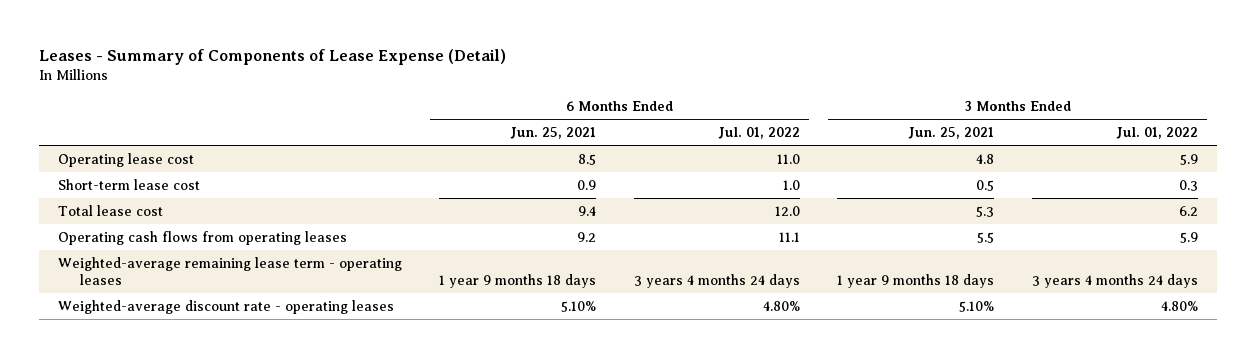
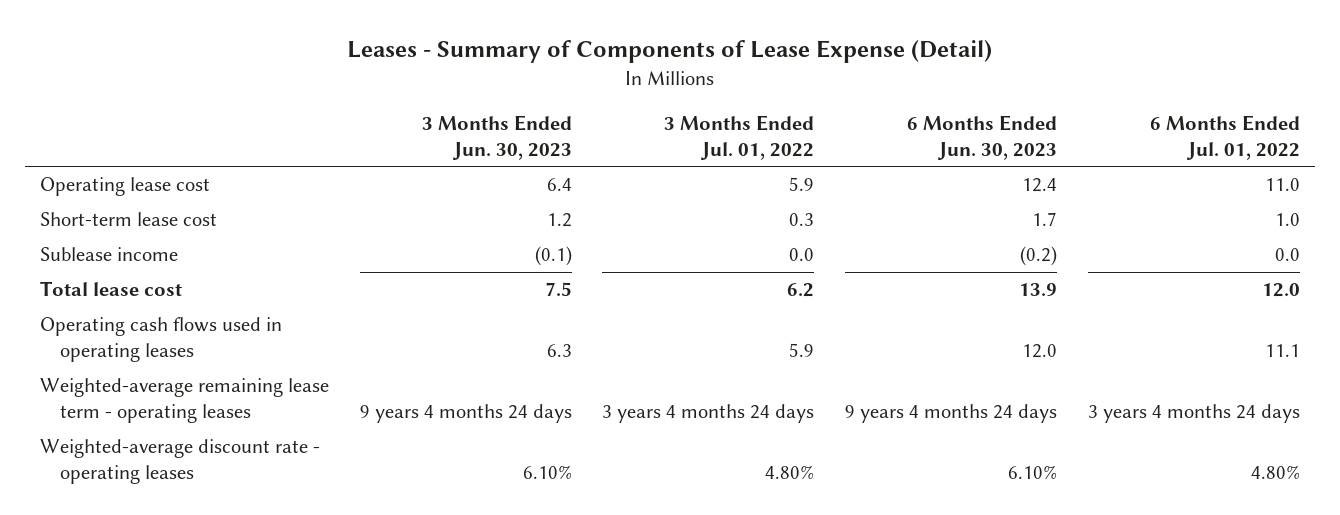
- | 6 Months Ended Jun. 25, 2021 | 6 Months Ended Jul. 01, 2022 | 3 Months Ended Jun. 25, 2021 | 3 Months Ended Jul. 01, 2022
+ | 3 Months Ended Jun. 30, 2023 | 3 Months Ended Jul. 01, 2022 | 6 Months Ended Jun. 30, 2023 | 6 Months Ended Jul. 01, 2022
+ Sublease income | (0.1) | 0.0 | (0.2) | 0.0
- Operating cash flows from operating leases | 9.2 | 11.1 | 5.5 | 5.9
+ Operating cash flows used in operating leases | 6.3 | 5.9 | 12.0 | 11.1

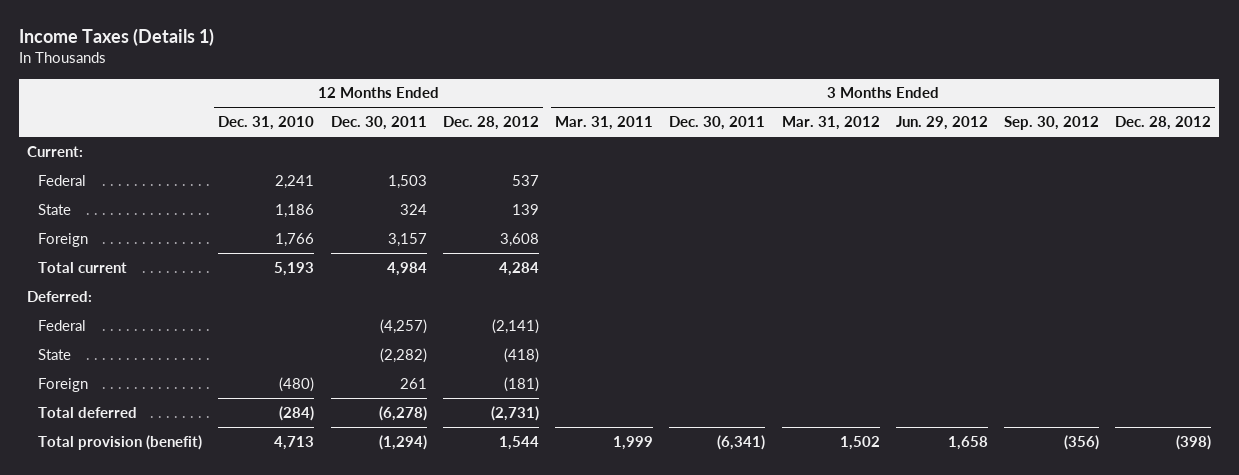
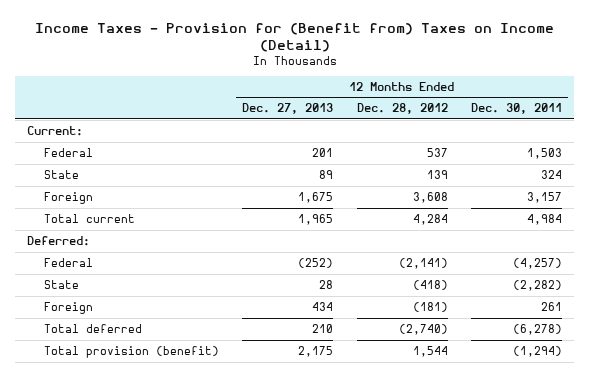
- Income Taxes (Details 1)
+ Income Taxes - Provision for (Benefit from) Taxes on Income (Detail)
- | 12 Months Ended Dec. 31, 2010 | 12 Months Ended Dec. 30, 2011 | 12 Months Ended Dec. 28, 2012 | 3 Months Ended Mar. 31, 2011 | 3 Months Ended Dec. 30, 2011 | 3 Months Ended Mar. 31, 2012 | 3 Months Ended Jun. 29, 2012 | 3 Months Ended Sep. 30, 2012 | 3 Months Ended Dec. 28, 2012
+ | 12 Months Ended Dec. 27, 2013 | 12 Months Ended Dec. 28, 2012 | 12 Months Ended Dec. 30, 2011
- Total deferred | (284) | (6,278) | (2,731) | | | | | |
+ Total deferred | 210 | (2,740) | (6,278)

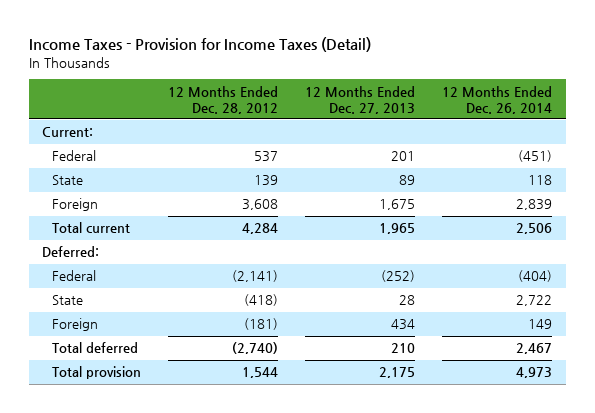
- Income Taxes - Provision for (Benefit from) Taxes on Income (Detail)
+ Income Taxes - Provision for Income Taxes (Detail)
- | 12 Months Ended Dec. 27, 2013 | 12 Months Ended Dec. 28, 2012 | 12 Months Ended Dec. 30, 2011
+ | 12 Months Ended Dec. 28, 2012 | 12 Months Ended Dec. 27, 2013 | 12 Months Ended Dec. 26, 2014
- Total provision (benefit) | 2,175 | 1,544 | (1,294)
+ Total provision | 1,544 | 2,175 | 4,973

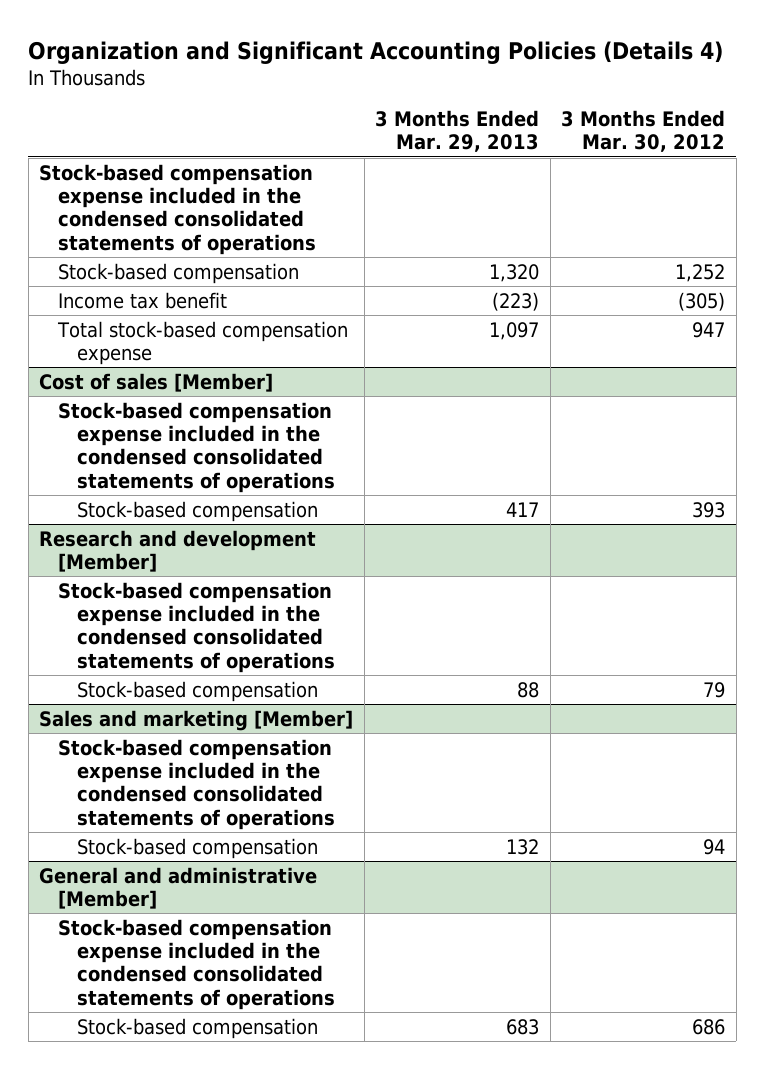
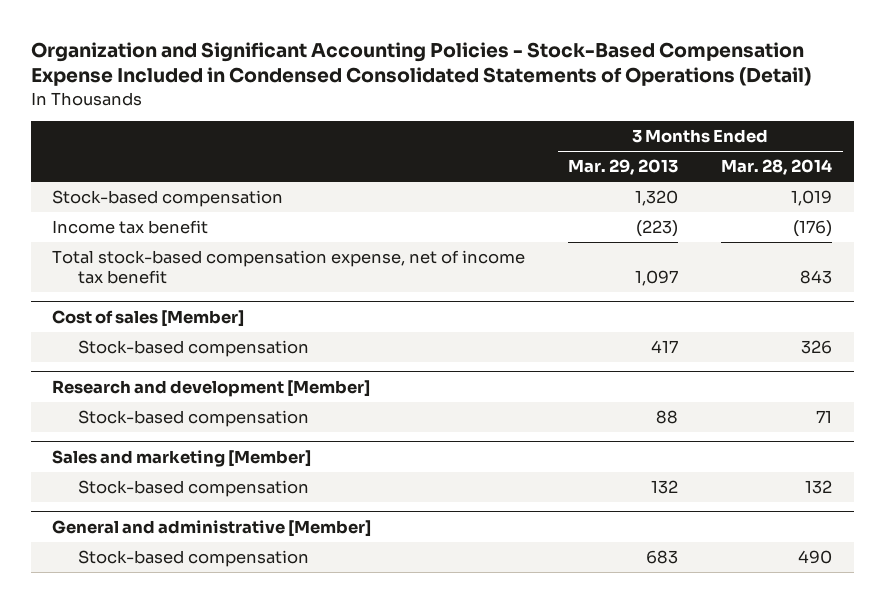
- Organization and Significant Accounting Policies (Details 4)
+ Organization and Significant Accounting Policies - Stock-Based Compensation Expense Included in Condensed Consolidated Statements of Operations (Detail)
- | 3 Months Ended Mar. 29, 2013 | 3 Months Ended Mar. 30, 2012
+ | 3 Months Ended Mar. 29, 2013 | 3 Months Ended Mar. 28, 2014
- Stock-based compensation expense included in the condensed consolidated statements of operations
- Total stock-based compensation expense | 1,097 | 947
+ Total stock-based compensation expense, net of income tax benefit | 1,097 | 843
@ Cost of sales [Member]
- Stock-based compensation expense included in the condensed consolidated statements of operations
@ Research and development [Member]
- Stock-based compensation expense included in the condensed consolidated statements of operations
@ Sales and marketing [Member]
- Stock-based compensation expense included in the condensed consolidated statements of operations
@ General and administrative [Member]
- Stock-based compensation expense included in the condensed consolidated statements of operations

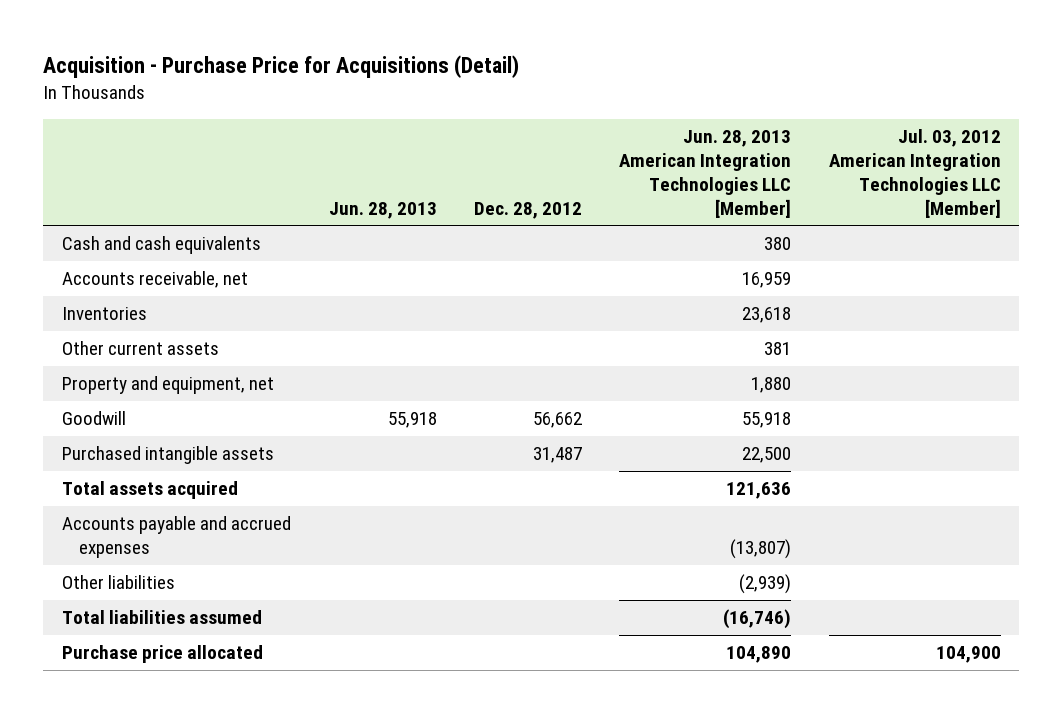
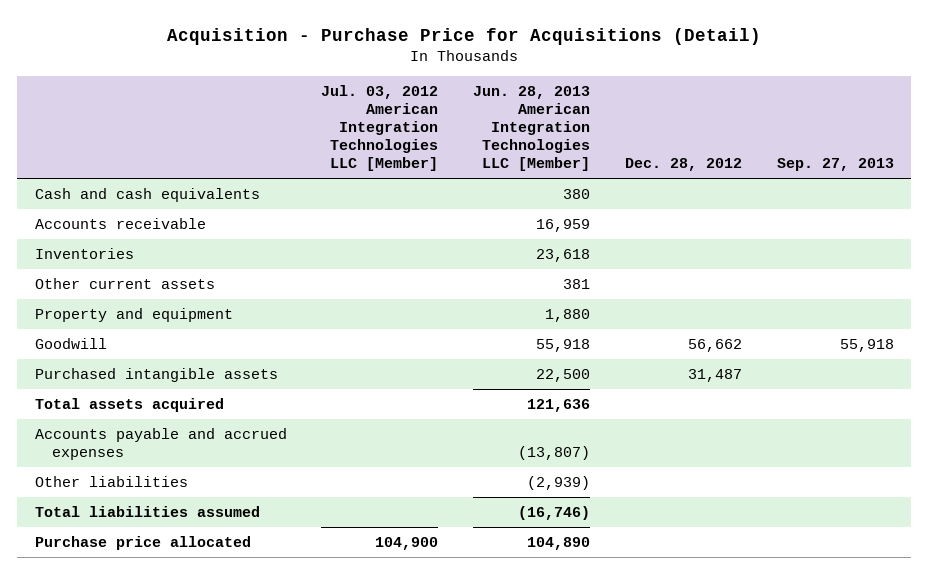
- | Jun. 28, 2013 | Dec. 28, 2012 | Jun. 28, 2013 American Integration Technologies LLC [Member] | Jul. 03, 2012 American Integration Technologies LLC [Member]
+ | Jul. 03, 2012 American Integration Technologies LLC [Member] | Jun. 28, 2013 American Integration Technologies LLC [Member] | Dec. 28, 2012 | Sep. 27, 2013
- Accounts receivable, net | | | 16,959 |
+ Accounts receivable | | 16,959 | |
- Property and equipment, net | | | 1,880 |
+ Property and equipment | | 1,880 | |

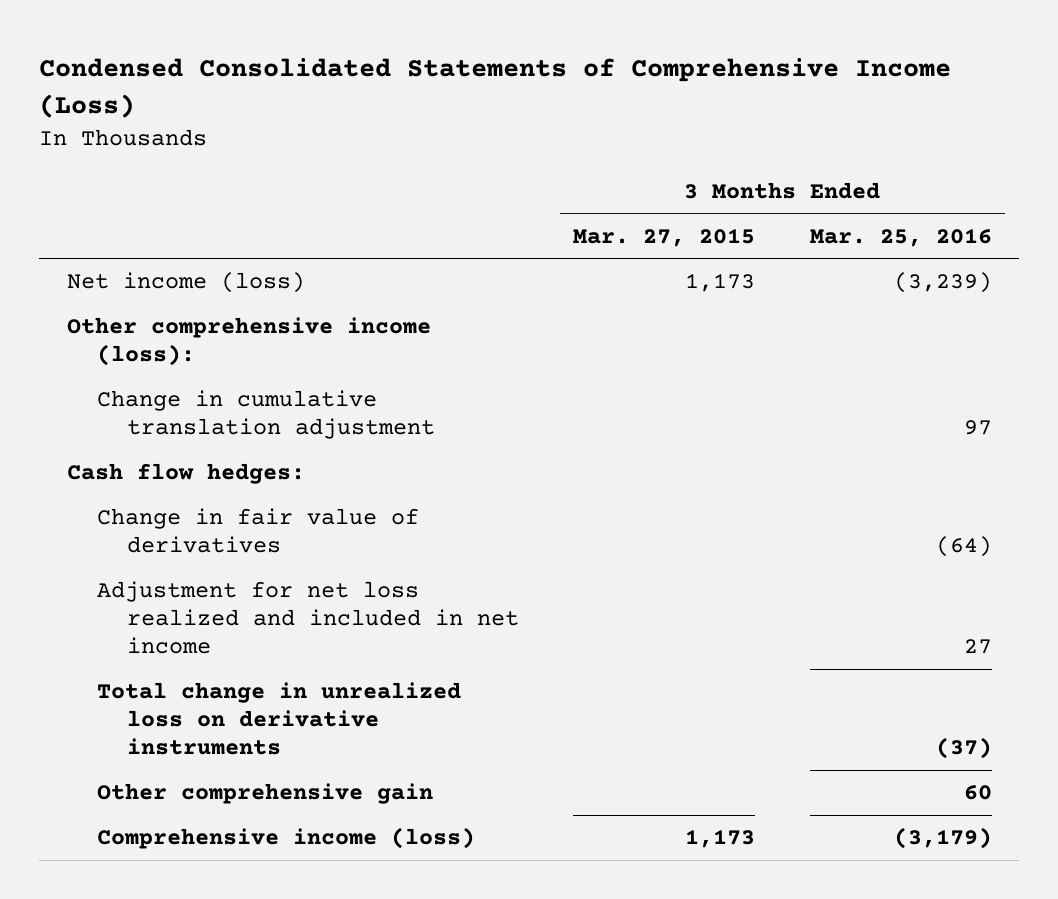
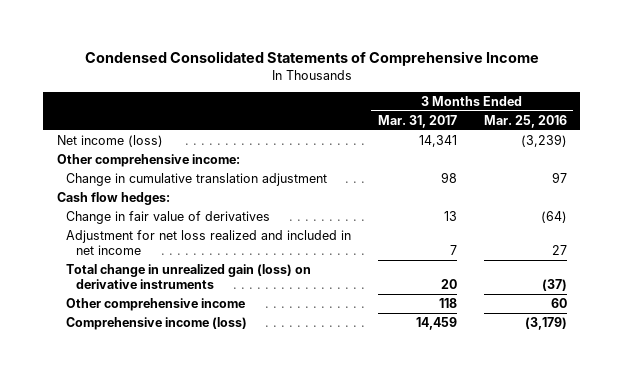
- Condensed Consolidated Statements of Comprehensive Income (Loss)
+ Condensed Consolidated Statements of Comprehensive Income
- | 3 Months Ended Mar. 27, 2015 | 3 Months Ended Mar. 25, 2016
+ | 3 Months Ended Mar. 31, 2017 | 3 Months Ended Mar. 25, 2016
- Other comprehensive income (loss):
+ Other comprehensive income:
- Total change in unrealized loss on derivative instruments | | (37)
- Other comprehensive gain | | 60
+ Total change in unrealized gain (loss) on derivative instruments | 20 | (37)
+ Other comprehensive income | 118 | 60

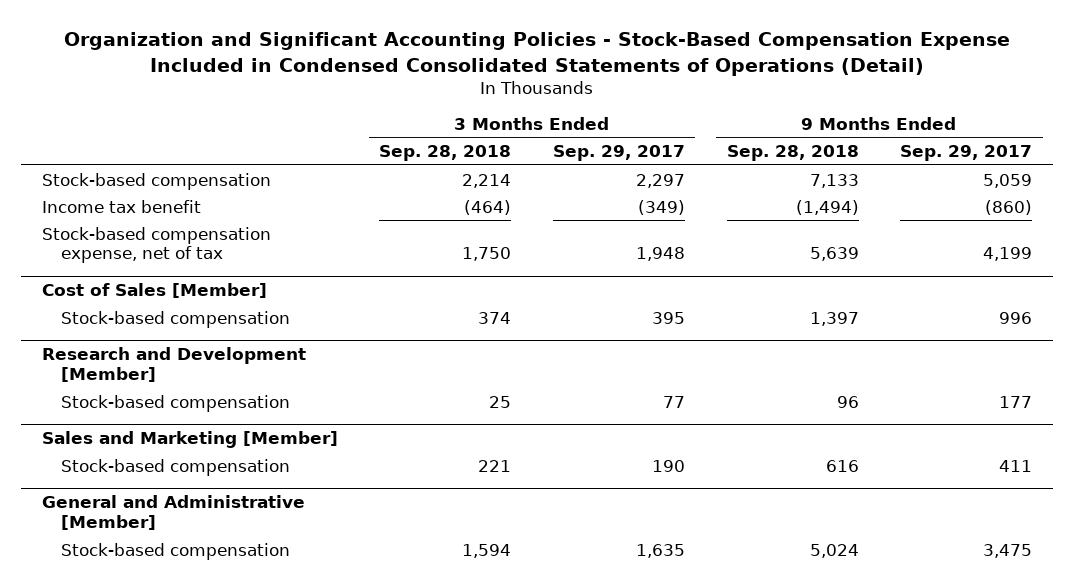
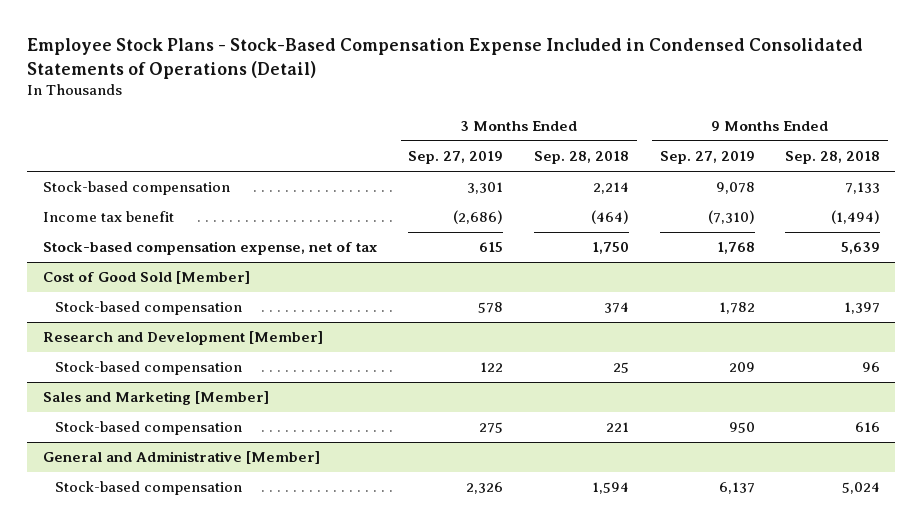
- Organization and Significant Accounting Policies - Stock-Based Compensation Expense Included in Condensed Consolidated Statements of Operations (Detail)
+ Employee Stock Plans - Stock-Based Compensation Expense Included in Condensed Consolidated Statements of Operations (Detail)
- | 3 Months Ended Sep. 28, 2018 | 3 Months Ended Sep. 29, 2017 | 9 Months Ended Sep. 28, 2018 | 9 Months Ended Sep. 29, 2017
+ | 3 Months Ended Sep. 27, 2019 | 3 Months Ended Sep. 28, 2018 | 9 Months Ended Sep. 27, 2019 | 9 Months Ended Sep. 28, 2018
- Cost of Sales [Member]
+ Cost of Good Sold [Member]

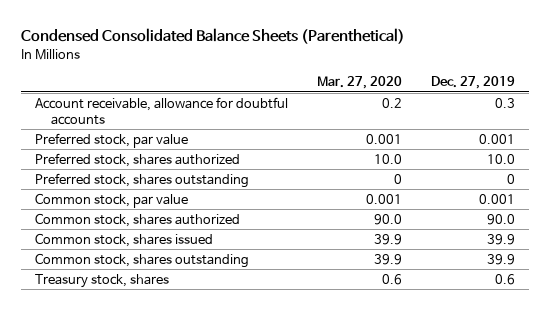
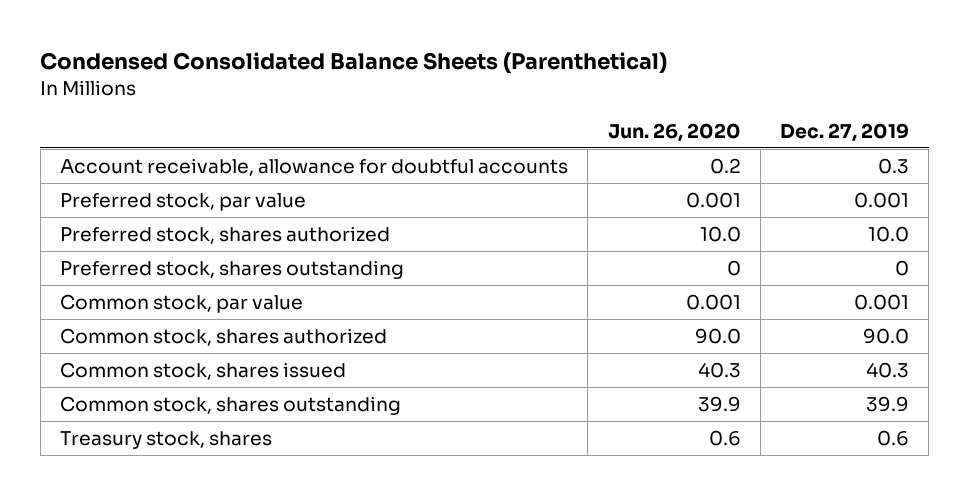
- | Mar. 27, 2020 | Dec. 27, 2019
+ | Jun. 26, 2020 | Dec. 27, 2019
- Common stock, shares issued | 39.9 | 39.9
+ Common stock, shares issued | 40.3 | 40.3

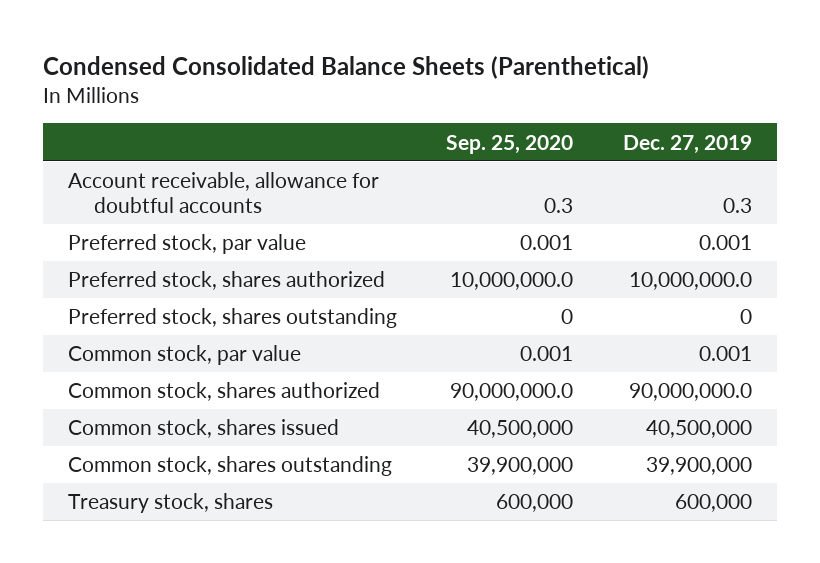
- | Jun. 26, 2020 | Dec. 27, 2019
+ | Sep. 25, 2020 | Dec. 27, 2019
- Preferred stock, shares authorized | 10.0 | 10.0
+ Preferred stock, shares authorized | 10,000,000.0 | 10,000,000.0
- Common stock, shares authorized | 90.0 | 90.0
- Common stock, shares issued | 40.3 | 40.3
- Common stock, shares outstanding | 39.9 | 39.9
- Treasury stock, shares | 0.6 | 0.6
+ Common stock, shares authorized | 90,000,000.0 | 90,000,000.0
+ Common stock, shares issued | 40,500,000 | 40,500,000
+ Common stock, shares outstanding | 39,900,000 | 39,900,000
+ Treasury stock, shares | 600,000 | 600,000

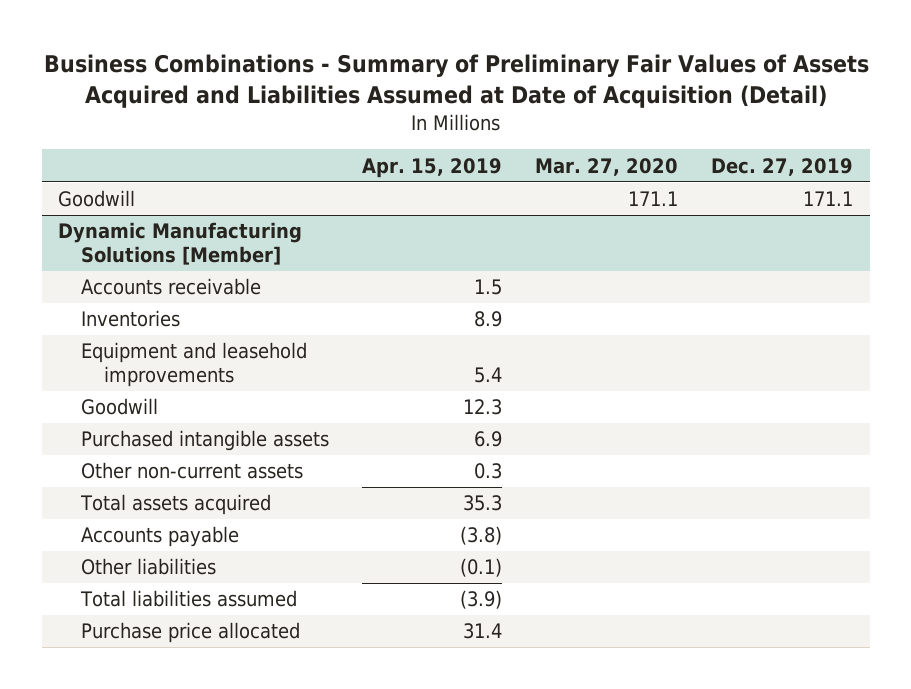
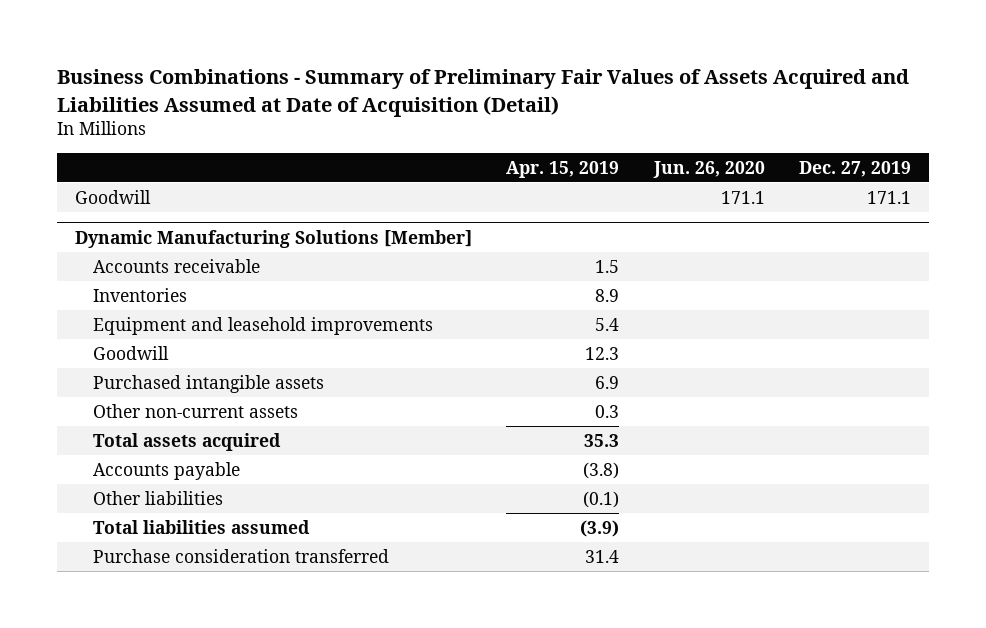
- | Apr. 15, 2019 | Mar. 27, 2020 | Dec. 27, 2019
+ | Apr. 15, 2019 | Jun. 26, 2020 | Dec. 27, 2019
@ Dynamic Manufacturing Solutions [Member]
- Purchase price allocated | 31.4 | |
+ Purchase consideration transferred | 31.4 | |

